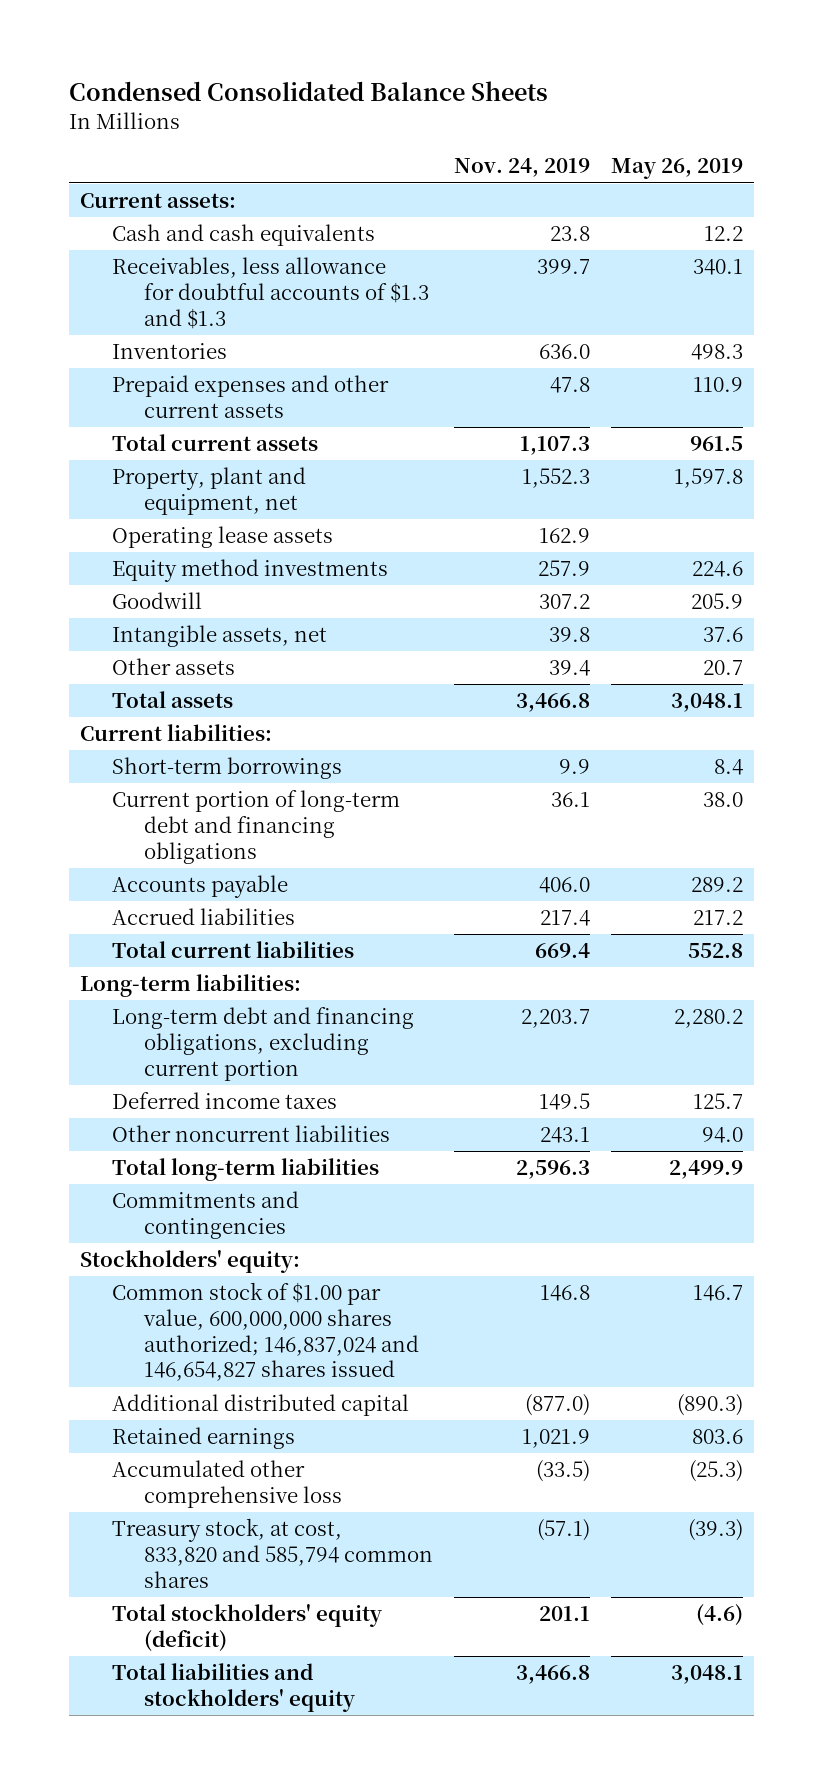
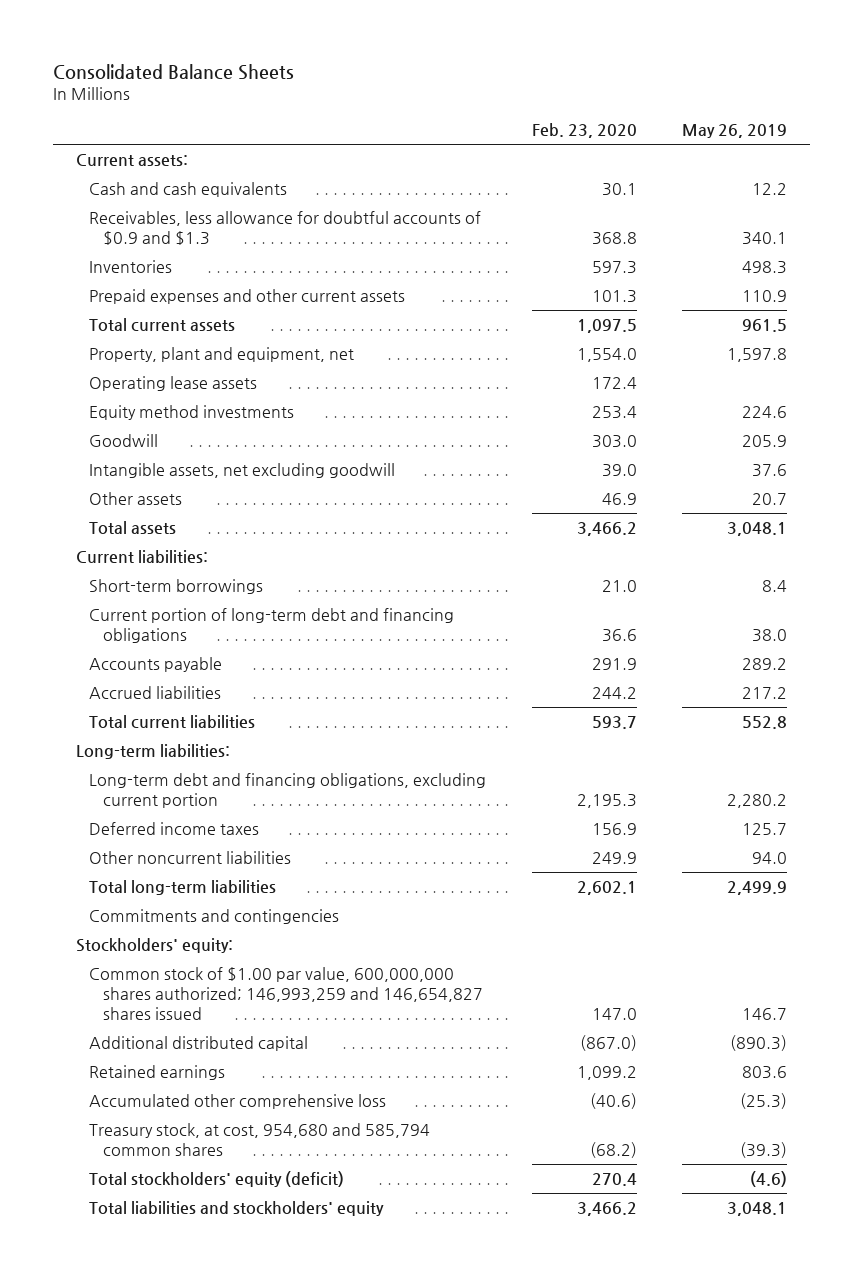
- Condensed Consolidated Balance Sheets
+ Consolidated Balance Sheets
- | Nov. 24, 2019 | May 26, 2019
+ | Feb. 23, 2020 | May 26, 2019
- Receivables, less allowance for doubtful accounts of $1.3 and $1.3 | 399.7 | 340.1
+ Receivables, less allowance for doubtful accounts of $0.9 and $1.3 | 368.8 | 340.1
- Intangible assets, net | 39.8 | 37.6
+ Intangible assets, net excluding goodwill | 39.0 | 37.6
- Common stock of $1.00 par value, 600,000,000 shares authorized; 146,837,024 and 146,654,827 shares issued | 146.8 | 146.7
+ Common stock of $1.00 par value, 600,000,000 shares authorized; 146,993,259 and 146,654,827 shares issued | 147.0 | 146.7
- Treasury stock, at cost, 833,820 and 585,794 common shares | (57.1) | (39.3)
+ Treasury stock, at cost, 954,680 and 585,794 common shares | (68.2) | (39.3)

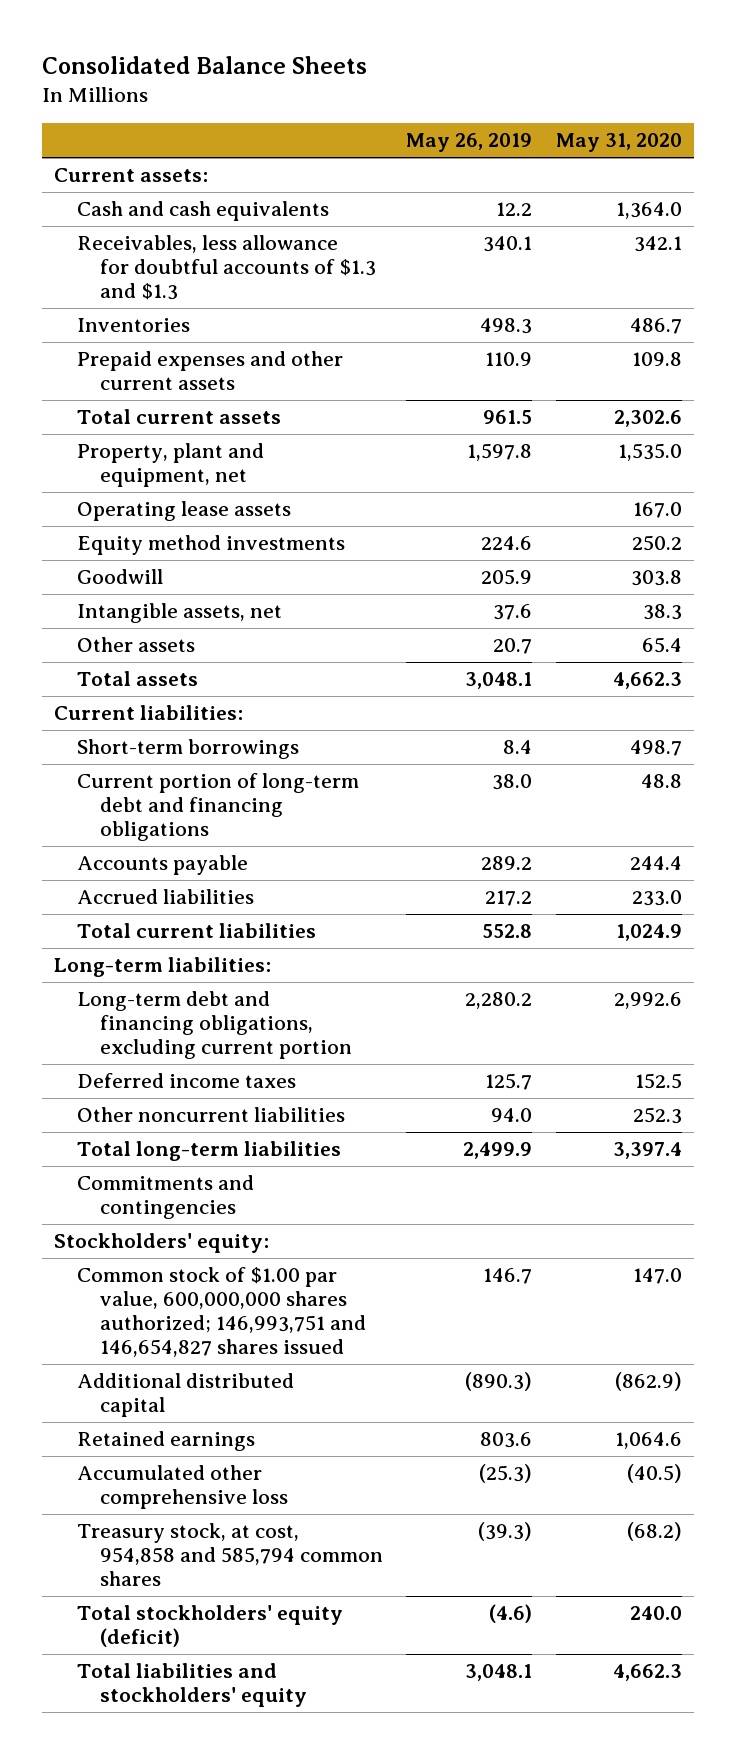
- | Feb. 23, 2020 | May 26, 2019
+ | May 26, 2019 | May 31, 2020
- Receivables, less allowance for doubtful accounts of $0.9 and $1.3 | 368.8 | 340.1
+ Receivables, less allowance for doubtful accounts of $1.3 and $1.3 | 340.1 | 342.1
- Intangible assets, net excluding goodwill | 39.0 | 37.6
+ Intangible assets, net | 37.6 | 38.3
- Common stock of $1.00 par value, 600,000,000 shares authorized; 146,993,259 and 146,654,827 shares issued | 147.0 | 146.7
+ Common stock of $1.00 par value, 600,000,000 shares authorized; 146,993,751 and 146,654,827 shares issued | 146.7 | 147.0
- Treasury stock, at cost, 954,680 and 585,794 common shares | (68.2) | (39.3)
+ Treasury stock, at cost, 954,858 and 585,794 common shares | (39.3) | (68.2)

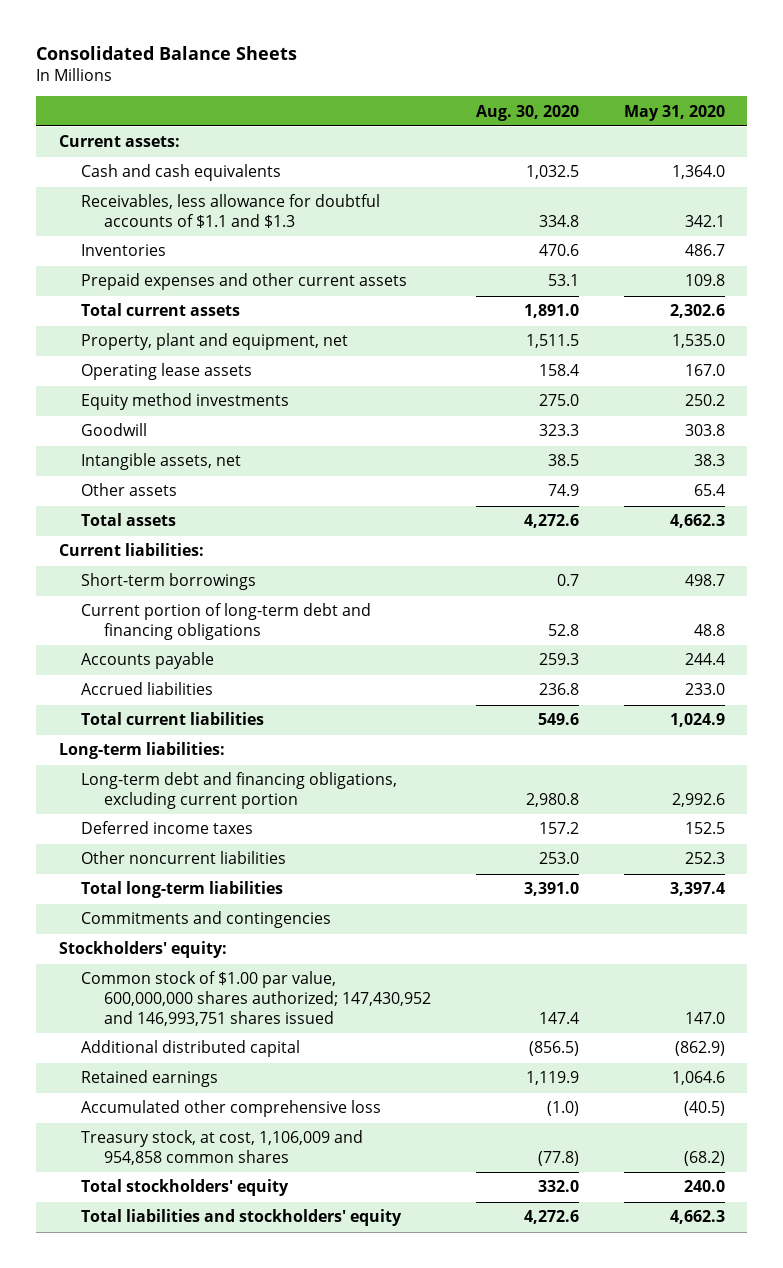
- | May 26, 2019 | May 31, 2020
+ | Aug. 30, 2020 | May 31, 2020
- Receivables, less allowance for doubtful accounts of $1.3 and $1.3 | 340.1 | 342.1
+ Receivables, less allowance for doubtful accounts of $1.1 and $1.3 | 334.8 | 342.1
- Common stock of $1.00 par value, 600,000,000 shares authorized; 146,993,751 and 146,654,827 shares issued | 146.7 | 147.0
+ Common stock of $1.00 par value, 600,000,000 shares authorized; 147,430,952 and 146,993,751 shares issued | 147.4 | 147.0
- Treasury stock, at cost, 954,858 and 585,794 common shares | (39.3) | (68.2)
- Total stockholders' equity (deficit) | (4.6) | 240.0
+ Treasury stock, at cost, 1,106,009 and 954,858 common shares | (77.8) | (68.2)
+ Total stockholders' equity | 332.0 | 240.0

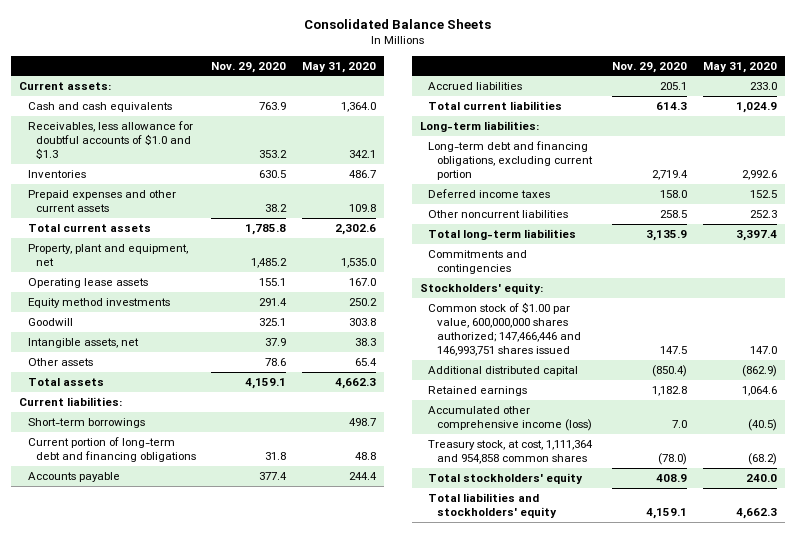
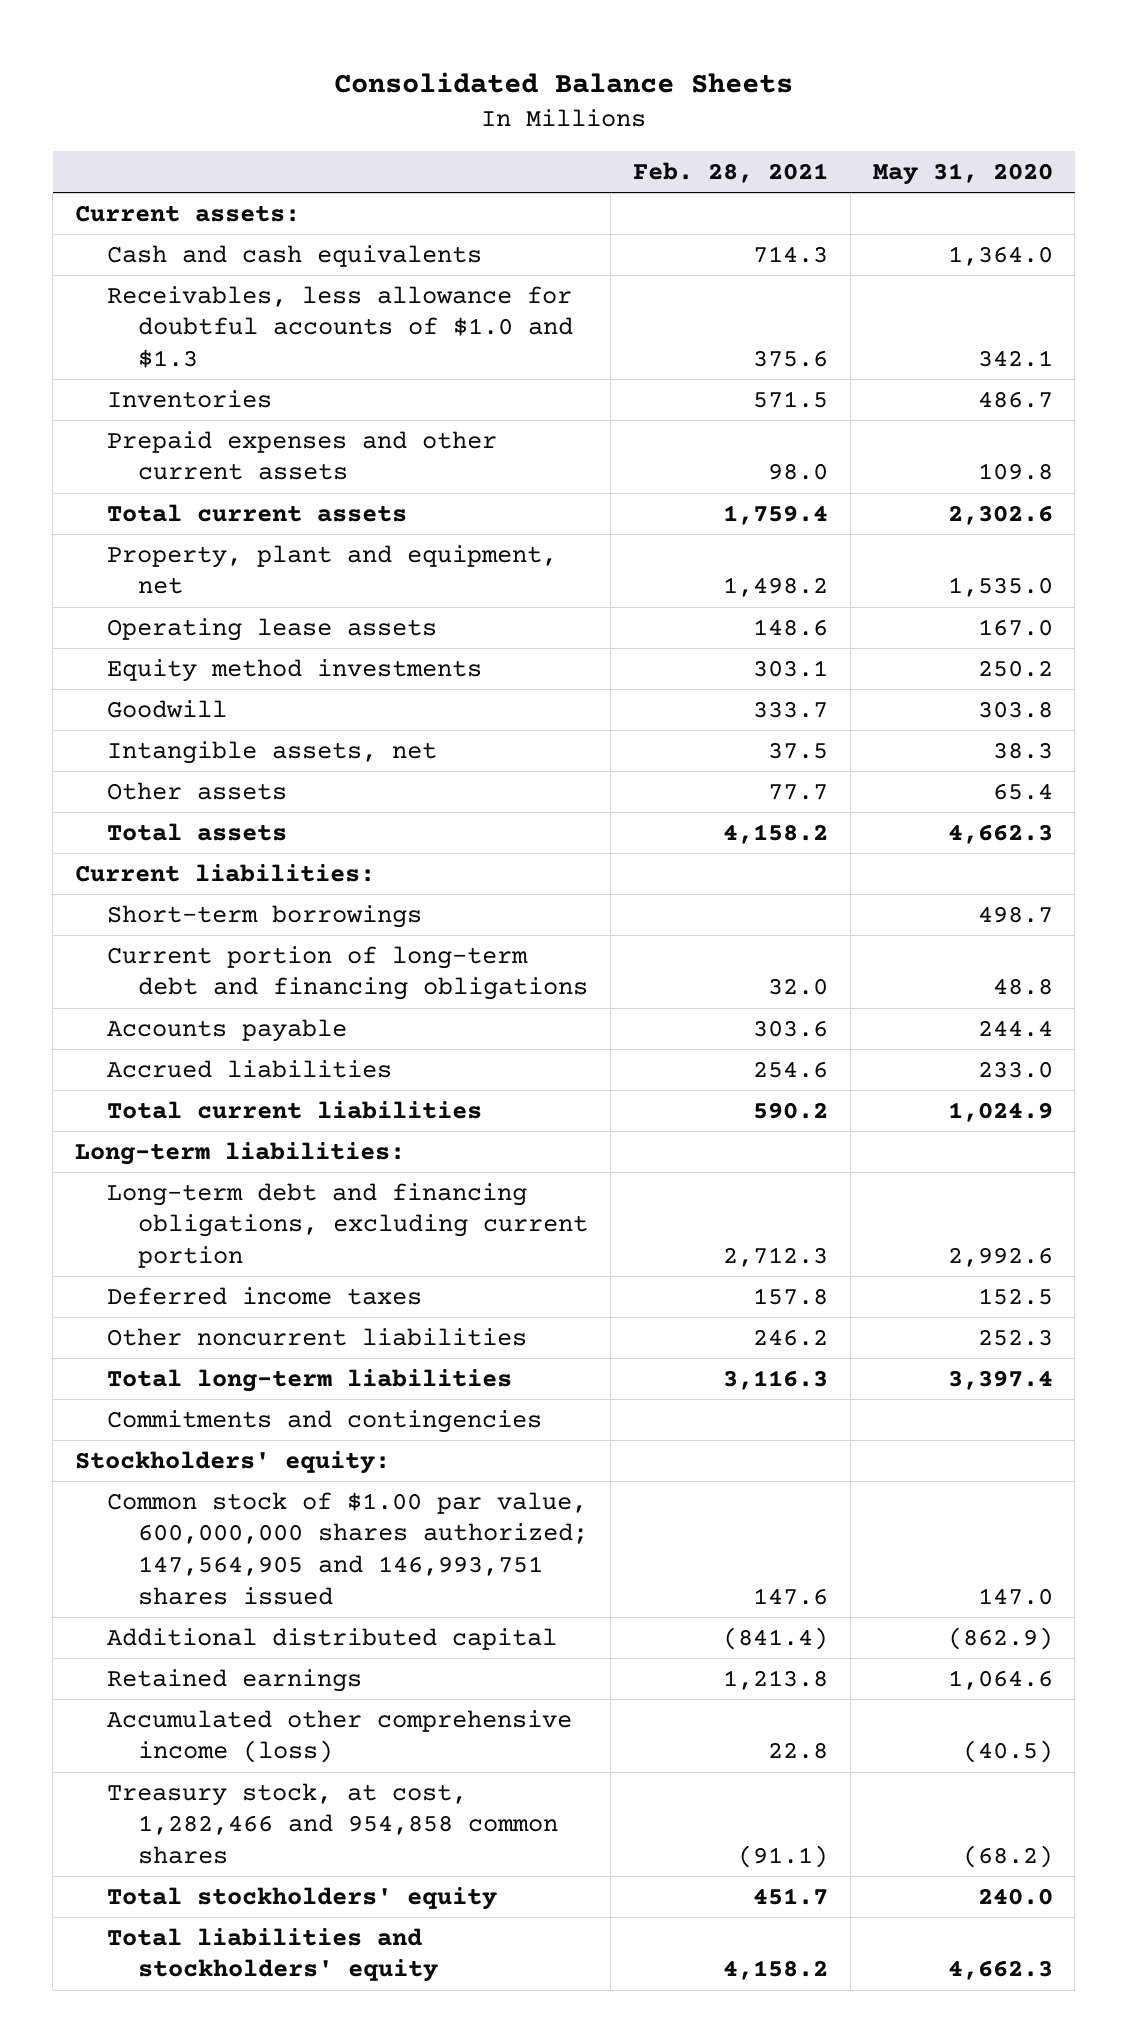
- | Nov. 29, 2020 | May 31, 2020
+ | Feb. 28, 2021 | May 31, 2020
- Common stock of $1.00 par value, 600,000,000 shares authorized; 147,466,446 and 146,993,751 shares issued | 147.5 | 147.0
+ Common stock of $1.00 par value, 600,000,000 shares authorized; 147,564,905 and 146,993,751 shares issued | 147.6 | 147.0
- Treasury stock, at cost, 1,111,364 and 954,858 common shares | (78.0) | (68.2)
+ Treasury stock, at cost, 1,282,466 and 954,858 common shares | (91.1) | (68.2)

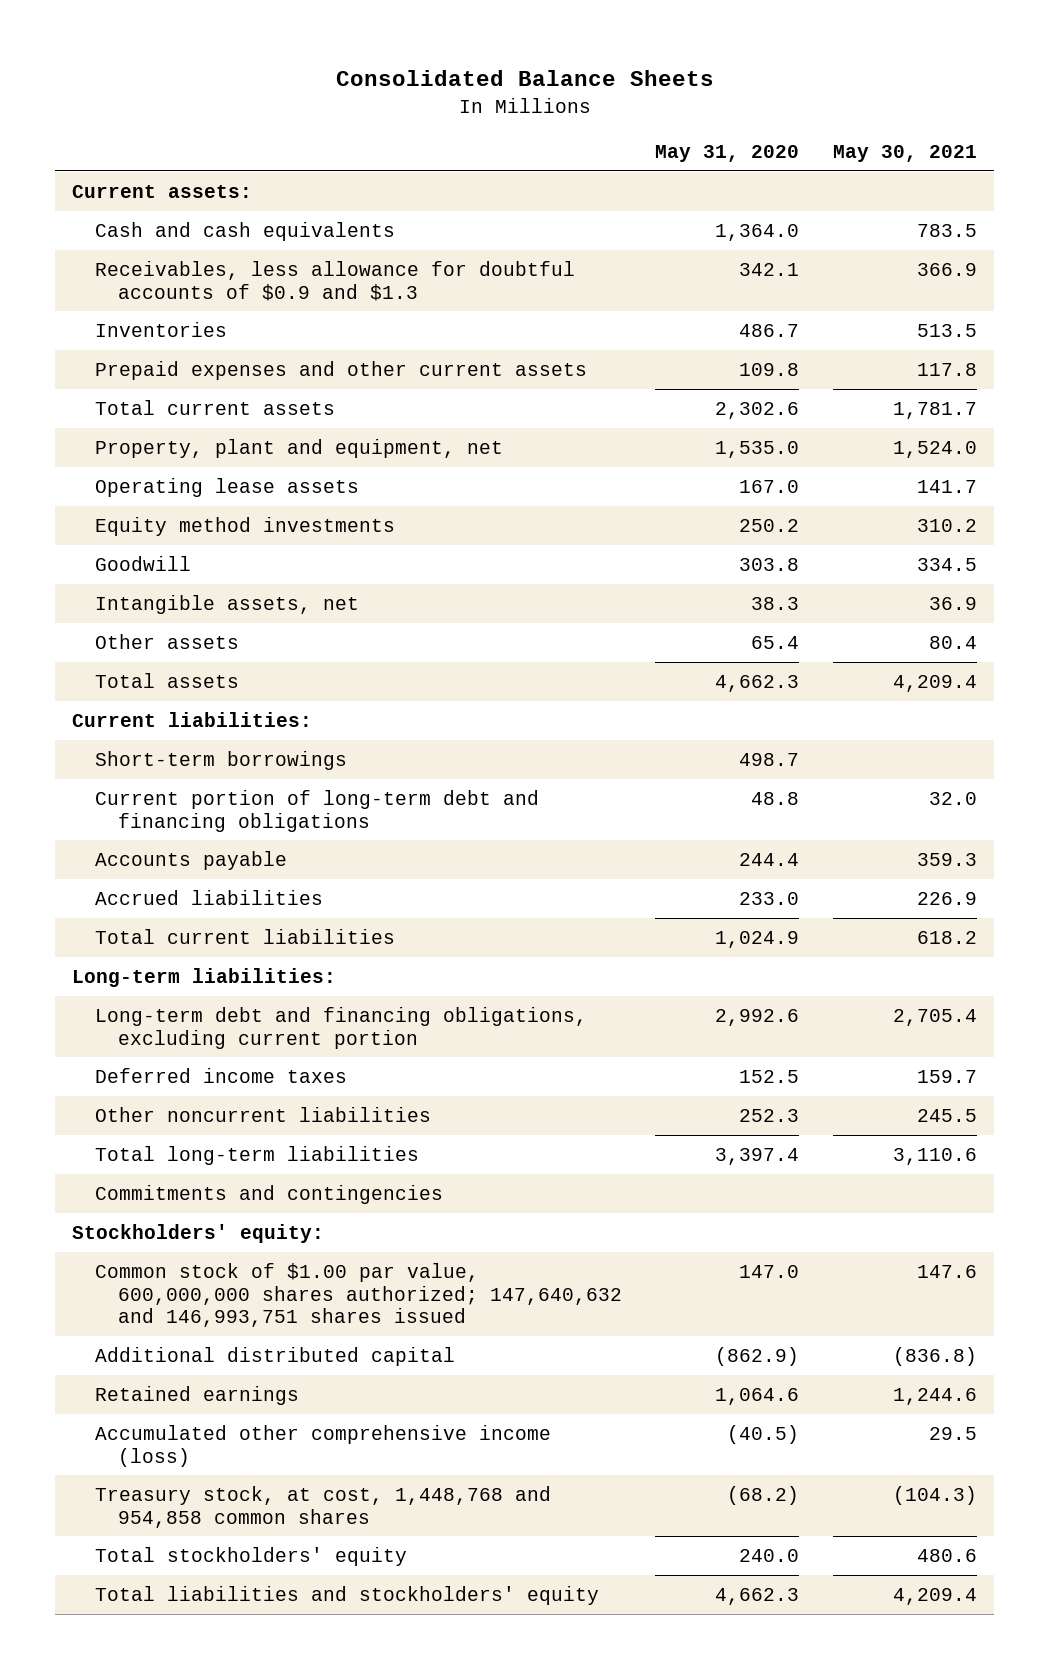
- | Feb. 28, 2021 | May 31, 2020
+ | May 31, 2020 | May 30, 2021
- Receivables, less allowance for doubtful accounts of $1.0 and $1.3 | 375.6 | 342.1
+ Receivables, less allowance for doubtful accounts of $0.9 and $1.3 | 342.1 | 366.9
- Common stock of $1.00 par value, 600,000,000 shares authorized; 147,564,905 and 146,993,751 shares issued | 147.6 | 147.0
+ Common stock of $1.00 par value, 600,000,000 shares authorized; 147,640,632 and 146,993,751 shares issued | 147.0 | 147.6
- Treasury stock, at cost, 1,282,466 and 954,858 common shares | (91.1) | (68.2)
+ Treasury stock, at cost, 1,448,768 and 954,858 common shares | (68.2) | (104.3)

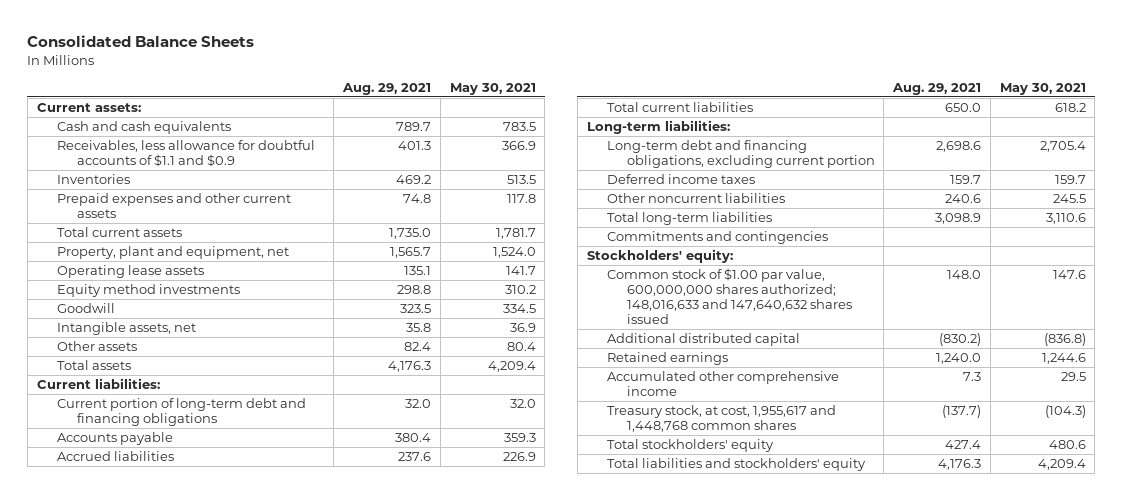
- | May 31, 2020 | May 30, 2021
+ | Aug. 29, 2021 | May 30, 2021
- Receivables, less allowance for doubtful accounts of $0.9 and $1.3 | 342.1 | 366.9
+ Receivables, less allowance for doubtful accounts of $1.1 and $0.9 | 401.3 | 366.9
- Short-term borrowings | 498.7 |
- Common stock of $1.00 par value, 600,000,000 shares authorized; 147,640,632 and 146,993,751 shares issued | 147.0 | 147.6
+ Common stock of $1.00 par value, 600,000,000 shares authorized; 148,016,633 and 147,640,632 shares issued | 148.0 | 147.6
- Accumulated other comprehensive income (loss) | (40.5) | 29.5
- Treasury stock, at cost, 1,448,768 and 954,858 common shares | (68.2) | (104.3)
+ Accumulated other comprehensive income | 7.3 | 29.5
+ Treasury stock, at cost, 1,955,617 and 1,448,768 common shares | (137.7) | (104.3)

